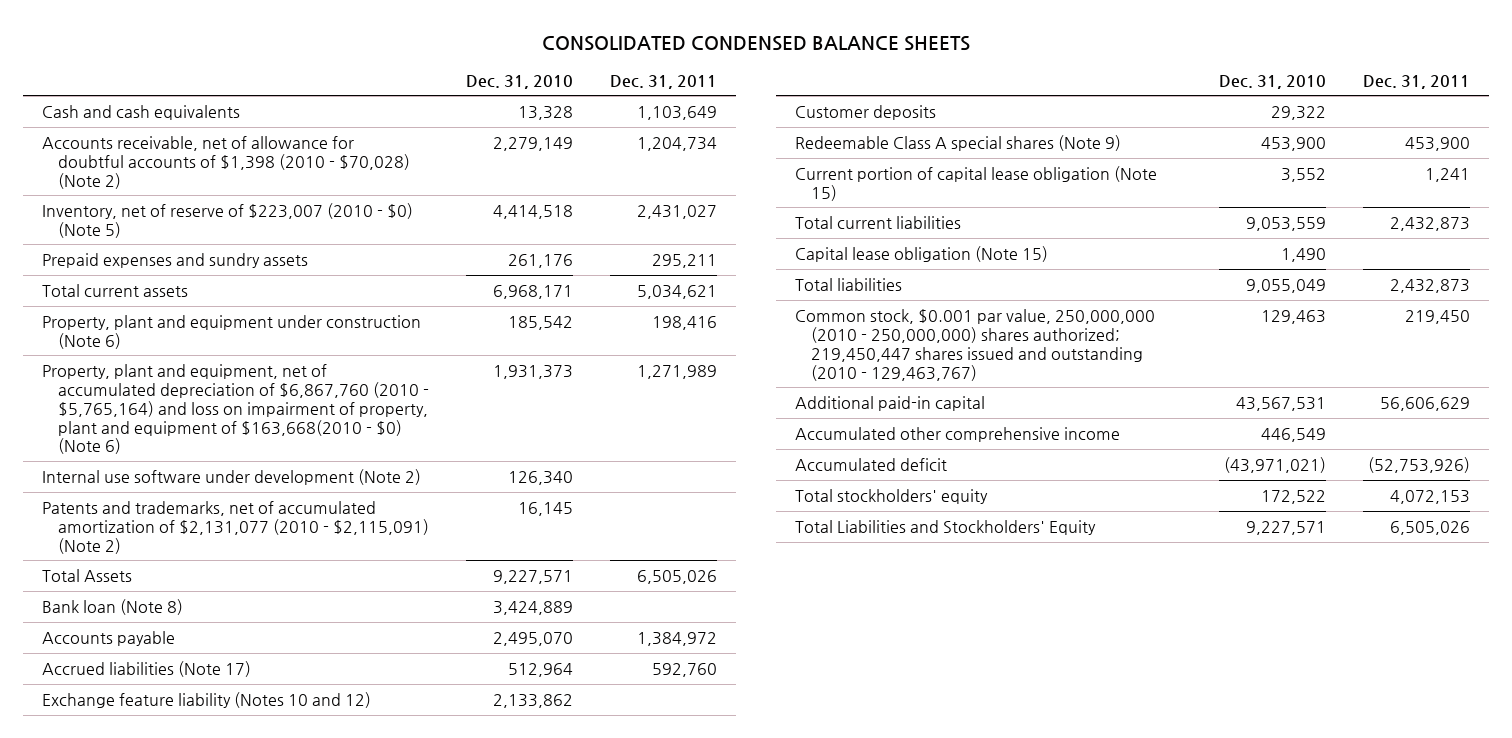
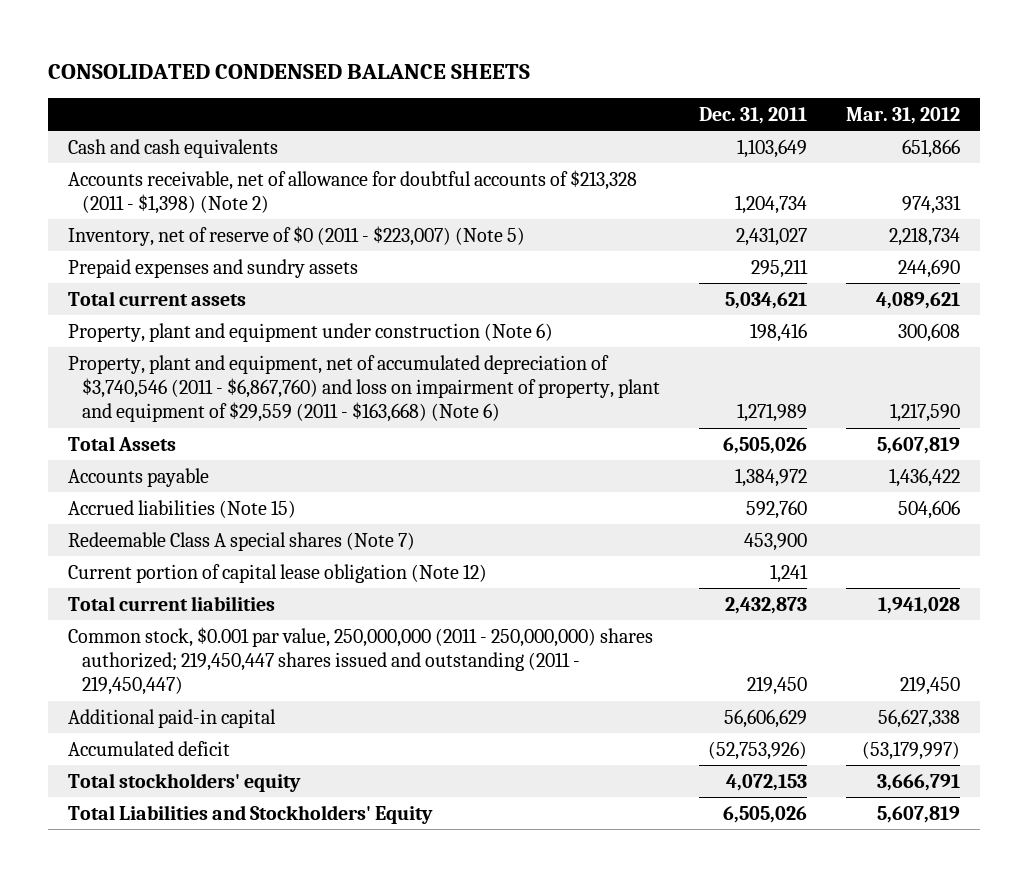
- | Dec. 31, 2010 | Dec. 31, 2011
+ | Dec. 31, 2011 | Mar. 31, 2012
- Accounts receivable, net of allowance for doubtful accounts of $1,398 (2010 - $70,028) (Note 2) | 2,279,149 | 1,204,734
- Inventory, net of reserve of $223,007 (2010 - $0) (Note 5) | 4,414,518 | 2,431,027
+ Accounts receivable, net of allowance for doubtful accounts of $213,328 (2011 - $1,398) (Note 2) | 1,204,734 | 974,331
+ Inventory, net of reserve of $0 (2011 - $223,007) (Note 5) | 2,431,027 | 2,218,734
- Property, plant and equipment, net of accumulated depreciation of $6,867,760 (2010 - $5,765,164) and loss on impairment of property, plant and equipment of $163,668(2010 - $0) (Note 6) | 1,931,373 | 1,271,989
- Internal use software under development (Note 2) | 126,340 |
- Patents and trademarks, net of accumulated amortization of $2,131,077 (2010 - $2,115,091) (Note 2) | 16,145 |
+ Property, plant and equipment, net of accumulated depreciation of $3,740,546 (2011 - $6,867,760) and loss on impairment of property, plant and equipment of $29,559 (2011 - $163,668) (Note 6) | 1,271,989 | 1,217,590
- Bank loan (Note 8) | 3,424,889 |
- Accrued liabilities (Note 17) | 512,964 | 592,760
- Exchange feature liability (Notes 10 and 12) | 2,133,862 |
- Customer deposits | 29,322 |
- Redeemable Class A special shares (Note 9) | 453,900 | 453,900
- Current portion of capital lease obligation (Note 15) | 3,552 | 1,241
+ Accrued liabilities (Note 15) | 592,760 | 504,606
+ Redeemable Class A special shares (Note 7) | 453,900 |
+ Current portion of capital lease obligation (Note 12) | 1,241 |
- Capital lease obligation (Note 15) | 1,490 |
- Total liabilities | 9,055,049 | 2,432,873
- Common stock, $0.001 par value, 250,000,000 (2010 - 250,000,000) shares authorized; 219,450,447 shares issued and outstanding (2010 - 129,463,767) | 129,463 | 219,450
+ Common stock, $0.001 par value, 250,000,000 (2011 - 250,000,000) shares authorized; 219,450,447 shares issued and outstanding (2011 - 219,450,447) | 219,450 | 219,450
- Accumulated other comprehensive income | 446,549 |

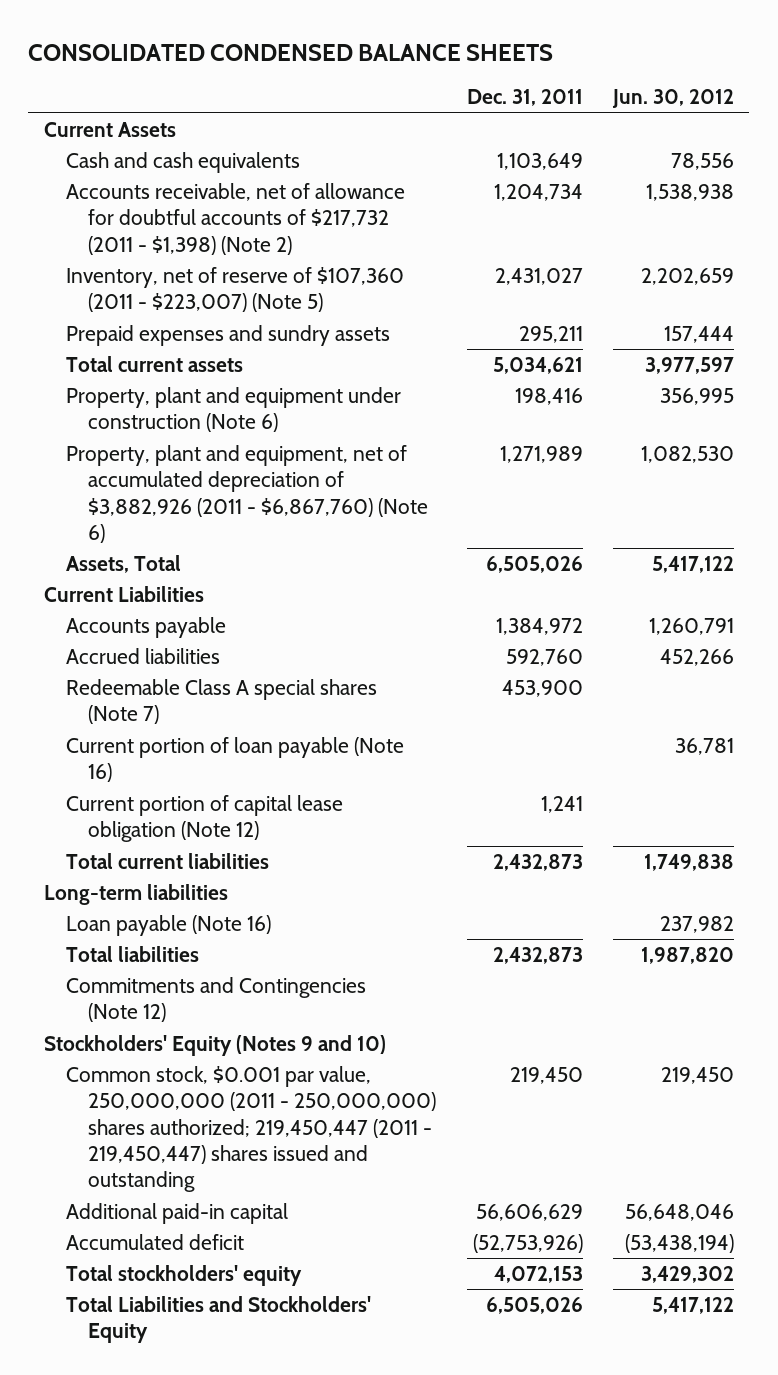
- | Dec. 31, 2011 | Mar. 31, 2012
+ | Dec. 31, 2011 | Jun. 30, 2012
+ Current Assets
- Accounts receivable, net of allowance for doubtful accounts of $213,328 (2011 - $1,398) (Note 2) | 1,204,734 | 974,331
- Inventory, net of reserve of $0 (2011 - $223,007) (Note 5) | 2,431,027 | 2,218,734
+ Accounts receivable, net of allowance for doubtful accounts of $217,732 (2011 - $1,398) (Note 2) | 1,204,734 | 1,538,938
+ Inventory, net of reserve of $107,360 (2011 - $223,007) (Note 5) | 2,431,027 | 2,202,659
- Property, plant and equipment, net of accumulated depreciation of $3,740,546 (2011 - $6,867,760) and loss on impairment of property, plant and equipment of $29,559 (2011 - $163,668) (Note 6) | 1,271,989 | 1,217,590
- Total Assets | 6,505,026 | 5,607,819
+ Property, plant and equipment, net of accumulated depreciation of $3,882,926 (2011 - $6,867,760) (Note 6) | 1,271,989 | 1,082,530
+ Assets, Total | 6,505,026 | 5,417,122
+ Current Liabilities
- Accrued liabilities (Note 15) | 592,760 | 504,606
+ Accrued liabilities | 592,760 | 452,266
+ Current portion of loan payable (Note 16) | | 36,781
- Common stock, $0.001 par value, 250,000,000 (2011 - 250,000,000) shares authorized; 219,450,447 shares issued and outstanding (2011 - 219,450,447) | 219,450 | 219,450
+ Long-term liabilities
+ Loan payable (Note 16) | | 237,982
+ Total liabilities | 2,432,873 | 1,987,820
+ Commitments and Contingencies (Note 12)
+ Stockholders' Equity (Notes 9 and 10)
+ Common stock, $0.001 par value, 250,000,000 (2011 - 250,000,000) shares authorized; 219,450,447 (2011 - 219,450,447) shares issued and outstanding | 219,450 | 219,450

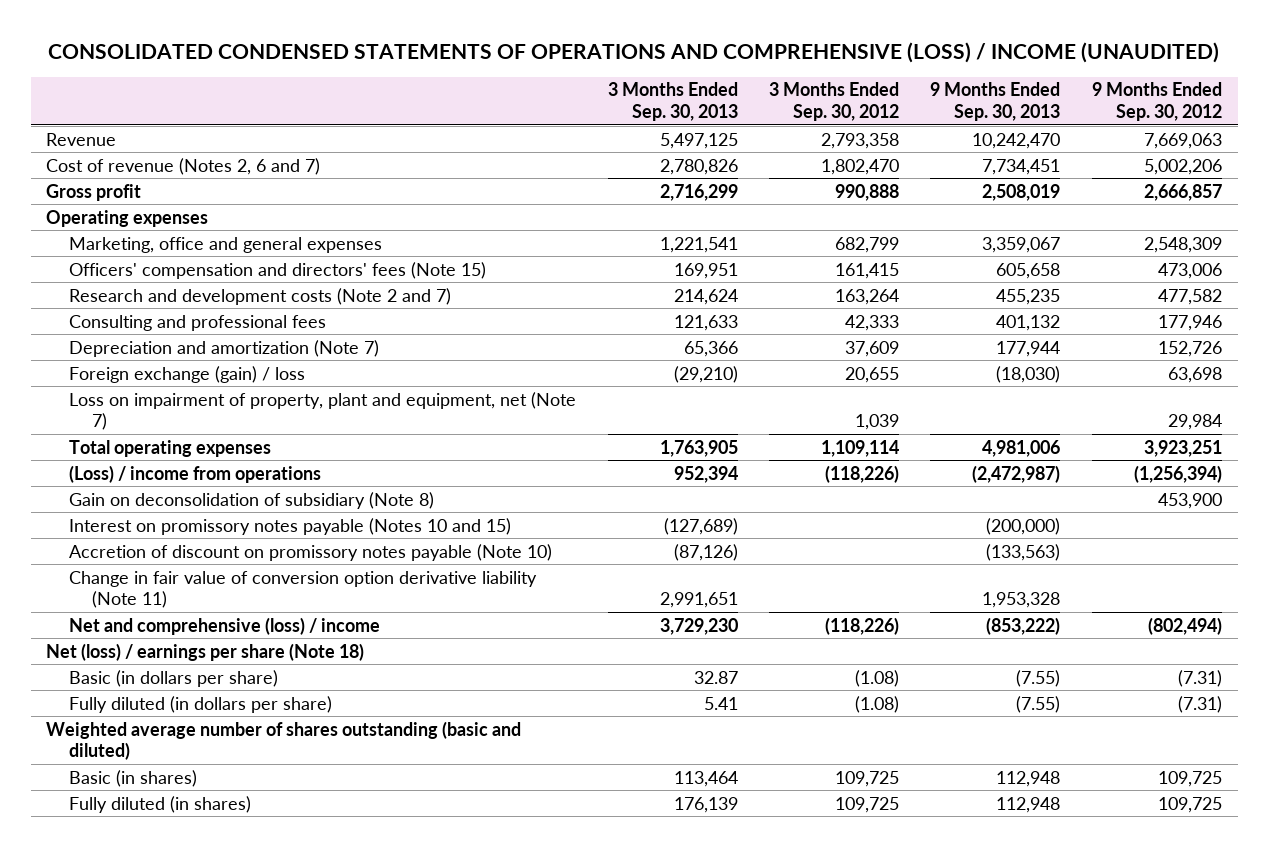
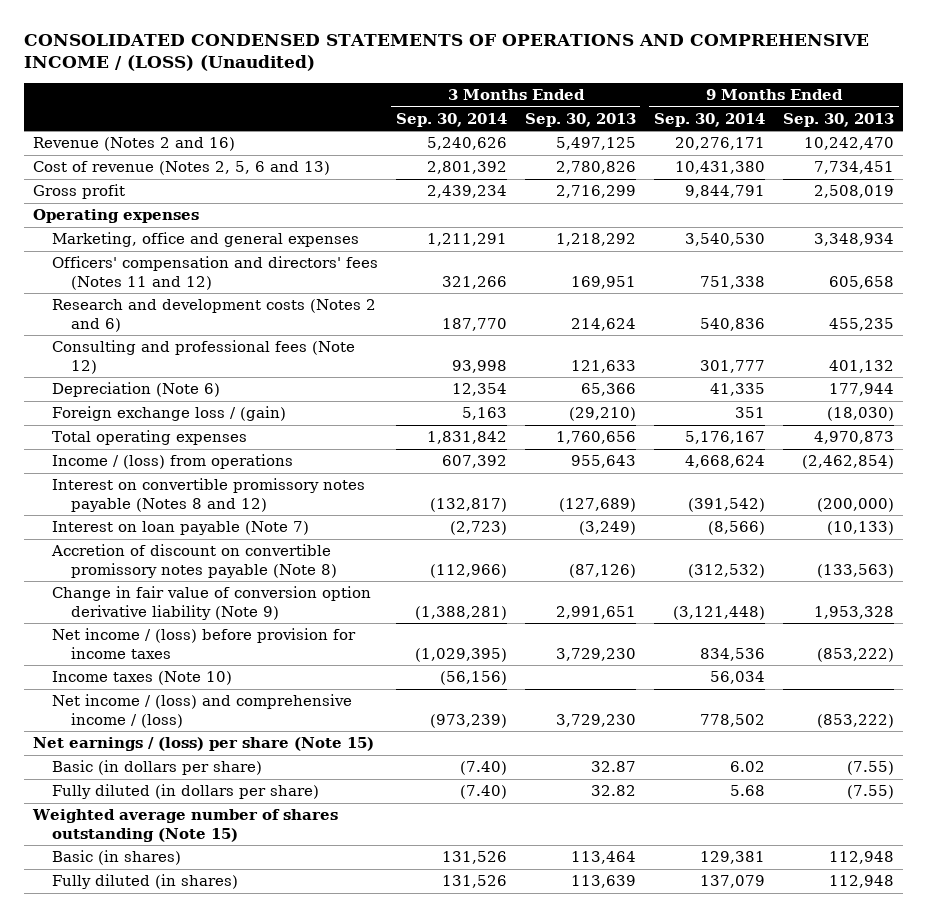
- CONSOLIDATED CONDENSED STATEMENTS OF OPERATIONS AND COMPREHENSIVE (LOSS) / INCOME (UNAUDITED)
+ CONSOLIDATED CONDENSED STATEMENTS OF OPERATIONS AND COMPREHENSIVE INCOME / (LOSS) (Unaudited)
- | 3 Months Ended Sep. 30, 2013 | 3 Months Ended Sep. 30, 2012 | 9 Months Ended Sep. 30, 2013 | 9 Months Ended Sep. 30, 2012
+ | 3 Months Ended Sep. 30, 2014 | 3 Months Ended Sep. 30, 2013 | 9 Months Ended Sep. 30, 2014 | 9 Months Ended Sep. 30, 2013
- Revenue | 5,497,125 | 2,793,358 | 10,242,470 | 7,669,063
- Cost of revenue (Notes 2, 6 and 7) | 2,780,826 | 1,802,470 | 7,734,451 | 5,002,206
+ Revenue (Notes 2 and 16) | 5,240,626 | 5,497,125 | 20,276,171 | 10,242,470
+ Cost of revenue (Notes 2, 5, 6 and 13) | 2,801,392 | 2,780,826 | 10,431,380 | 7,734,451
- Marketing, office and general expenses | 1,221,541 | 682,799 | 3,359,067 | 2,548,309
- Officers' compensation and directors' fees (Note 15) | 169,951 | 161,415 | 605,658 | 473,006
- Research and development costs (Note 2 and 7) | 214,624 | 163,264 | 455,235 | 477,582
- Consulting and professional fees | 121,633 | 42,333 | 401,132 | 177,946
- Depreciation and amortization (Note 7) | 65,366 | 37,609 | 177,944 | 152,726
- Foreign exchange (gain) / loss | (29,210) | 20,655 | (18,030) | 63,698
- Loss on impairment of property, plant and equipment, net (Note 7) | | 1,039 | | 29,984
- Total operating expenses | 1,763,905 | 1,109,114 | 4,981,006 | 3,923,251
- (Loss) / income from operations | 952,394 | (118,226) | (2,472,987) | (1,256,394)
- Gain on deconsolidation of subsidiary (Note 8) | | | | 453,900
- Interest on promissory notes payable (Notes 10 and 15) | (127,689) | | (200,000) |
- Accretion of discount on promissory notes payable (Note 10) | (87,126) | | (133,563) |
- Change in fair value of conversion option derivative liability (Note 11) | 2,991,651 | | 1,953,328 |
- Net and comprehensive (loss) / income | 3,729,230 | (118,226) | (853,222) | (802,494)
- Net (loss) / earnings per share (Note 18)
+ Marketing, office and general expenses | 1,211,291 | 1,218,292 | 3,540,530 | 3,348,934
+ Officers' compensation and directors' fees (Notes 11 and 12) | 321,266 | 169,951 | 751,338 | 605,658
+ Research and development costs (Notes 2 and 6) | 187,770 | 214,624 | 540,836 | 455,235
+ Consulting and professional fees (Note 12) | 93,998 | 121,633 | 301,777 | 401,132
+ Depreciation (Note 6) | 12,354 | 65,366 | 41,335 | 177,944
+ Foreign exchange loss / (gain) | 5,163 | (29,210) | 351 | (18,030)
+ Total operating expenses | 1,831,842 | 1,760,656 | 5,176,167 | 4,970,873
+ Income / (loss) from operations | 607,392 | 955,643 | 4,668,624 | (2,462,854)
+ Interest on convertible promissory notes payable (Notes 8 and 12) | (132,817) | (127,689) | (391,542) | (200,000)
+ Interest on loan payable (Note 7) | (2,723) | (3,249) | (8,566) | (10,133)
+ Accretion of discount on convertible promissory notes payable (Note 8) | (112,966) | (87,126) | (312,532) | (133,563)
+ Change in fair value of conversion option derivative liability (Note 9) | (1,388,281) | 2,991,651 | (3,121,448) | 1,953,328
+ Net income / (loss) before provision for income taxes | (1,029,395) | 3,729,230 | 834,536 | (853,222)
+ Income taxes (Note 10) | (56,156) | | 56,034 |
+ Net income / (loss) and comprehensive income / (loss) | (973,239) | 3,729,230 | 778,502 | (853,222)
+ Net earnings / (loss) per share (Note 15)
- Fully diluted (in dollars per share) | 5.41 | (1.08) | (7.55) | (7.31)
- Weighted average number of shares outstanding (basic and diluted)
+ Fully diluted (in dollars per share) | (7.40) | 32.82 | 5.68 | (7.55)
+ Weighted average number of shares outstanding (Note 15)
- Fully diluted (in shares) | 176,139 | 109,725 | 112,948 | 109,725
+ Fully diluted (in shares) | 131,526 | 113,639 | 137,079 | 112,948

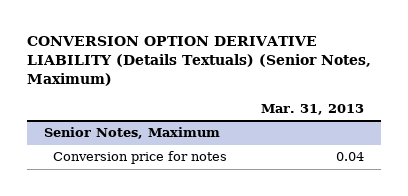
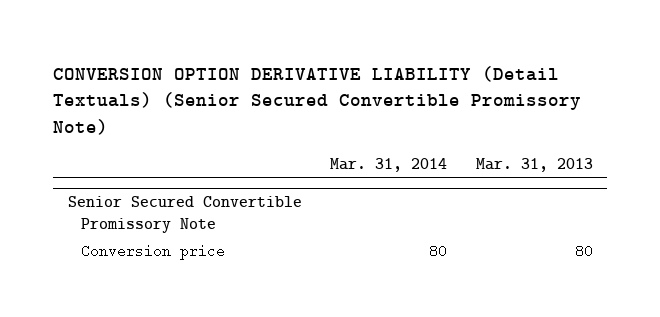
- CONVERSION OPTION DERIVATIVE LIABILITY (Details Textuals) (Senior Notes, Maximum)
+ CONVERSION OPTION DERIVATIVE LIABILITY (Detail Textuals) (Senior Secured Convertible Promissory Note)
- | Mar. 31, 2013
+ | Mar. 31, 2014 | Mar. 31, 2013
- Senior Notes, Maximum
- Conversion price for notes | 0.04
+ Senior Secured Convertible Promissory Note
+ Conversion price | 80 | 80

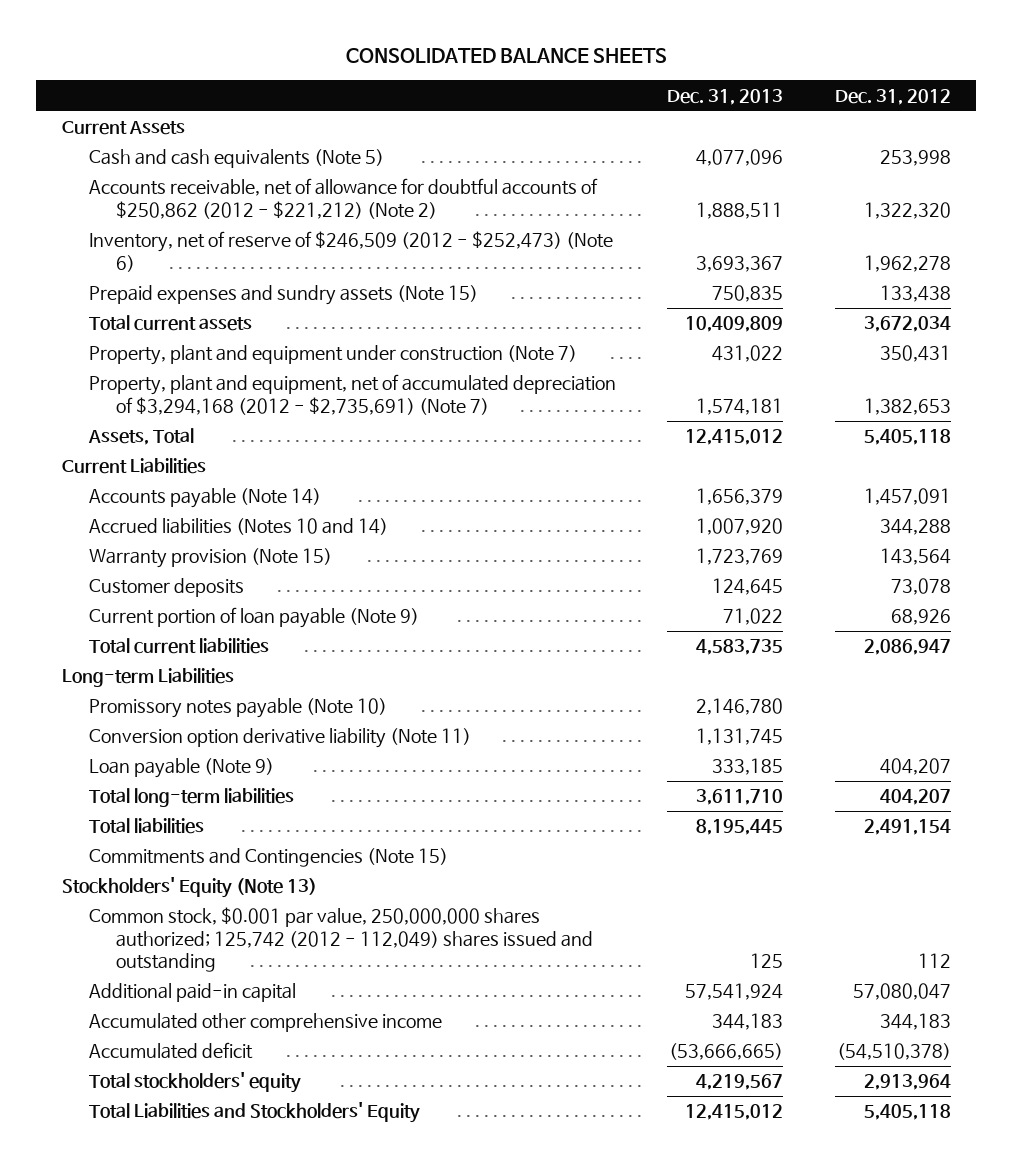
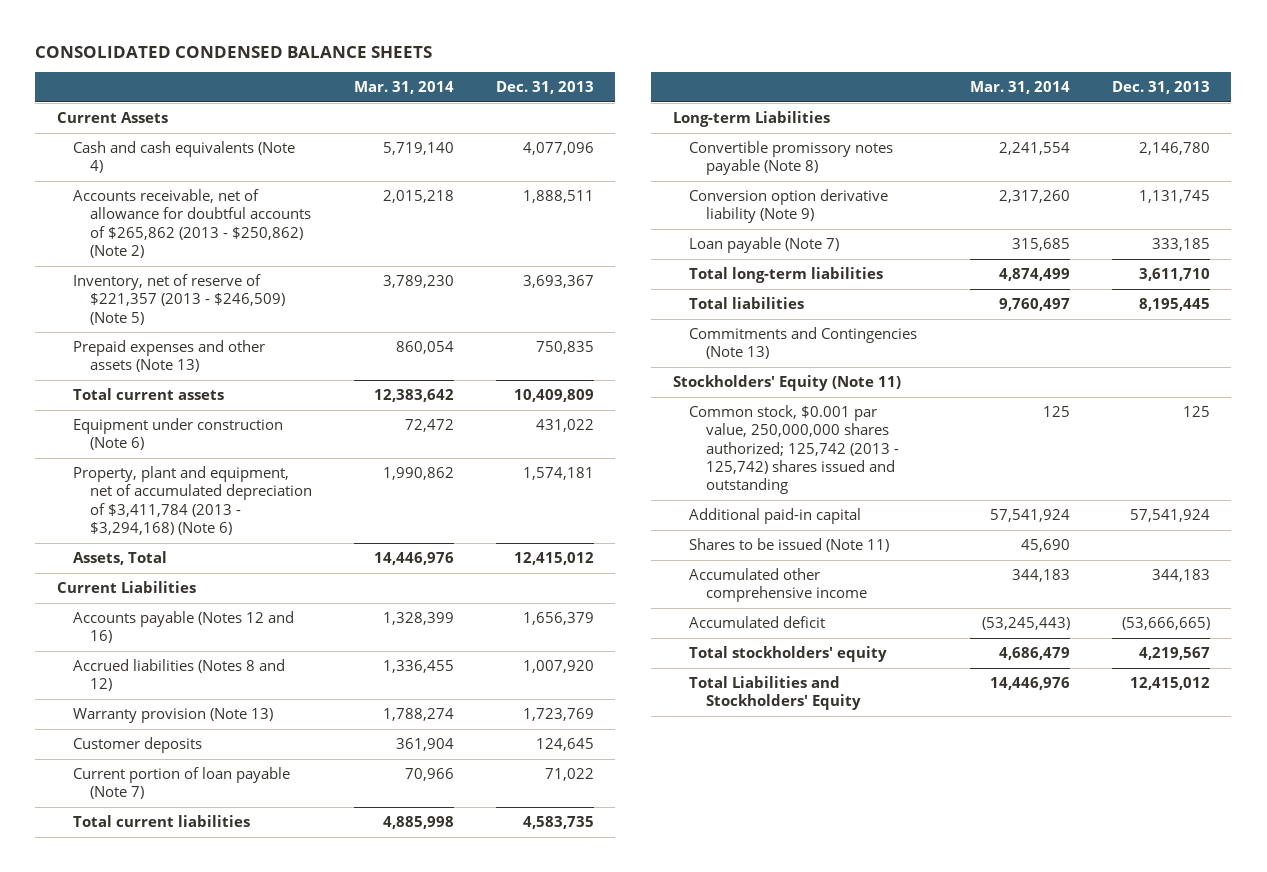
- CONSOLIDATED BALANCE SHEETS
+ CONSOLIDATED CONDENSED BALANCE SHEETS
- | Dec. 31, 2013 | Dec. 31, 2012
+ | Mar. 31, 2014 | Dec. 31, 2013
- Cash and cash equivalents (Note 5) | 4,077,096 | 253,998
- Accounts receivable, net of allowance for doubtful accounts of $250,862 (2012 - $221,212) (Note 2) | 1,888,511 | 1,322,320
- Inventory, net of reserve of $246,509 (2012 - $252,473) (Note 6) | 3,693,367 | 1,962,278
- Prepaid expenses and sundry assets (Note 15) | 750,835 | 133,438
+ Cash and cash equivalents (Note 4) | 5,719,140 | 4,077,096
+ Accounts receivable, net of allowance for doubtful accounts of $265,862 (2013 - $250,862) (Note 2) | 2,015,218 | 1,888,511
+ Inventory, net of reserve of $221,357 (2013 - $246,509) (Note 5) | 3,789,230 | 3,693,367
+ Prepaid expenses and other assets (Note 13) | 860,054 | 750,835
- Property, plant and equipment under construction (Note 7) | 431,022 | 350,431
- Property, plant and equipment, net of accumulated depreciation of $3,294,168 (2012 - $2,735,691) (Note 7) | 1,574,181 | 1,382,653
+ Equipment under construction (Note 6) | 72,472 | 431,022
+ Property, plant and equipment, net of accumulated depreciation of $3,411,784 (2013 - $3,294,168) (Note 6) | 1,990,862 | 1,574,181
- Accounts payable (Note 14) | 1,656,379 | 1,457,091
- Accrued liabilities (Notes 10 and 14) | 1,007,920 | 344,288
- Warranty provision (Note 15) | 1,723,769 | 143,564
+ Accounts payable (Notes 12 and 16) | 1,328,399 | 1,656,379
+ Accrued liabilities (Notes 8 and 12) | 1,336,455 | 1,007,920
+ Warranty provision (Note 13) | 1,788,274 | 1,723,769
- Current portion of loan payable (Note 9) | 71,022 | 68,926
+ Current portion of loan payable (Note 7) | 70,966 | 71,022
- Promissory notes payable (Note 10) | 2,146,780 |
- Conversion option derivative liability (Note 11) | 1,131,745 |
- Loan payable (Note 9) | 333,185 | 404,207
+ Convertible promissory notes payable (Note 8) | 2,241,554 | 2,146,780
+ Conversion option derivative liability (Note 9) | 2,317,260 | 1,131,745
+ Loan payable (Note 7) | 315,685 | 333,185
- Commitments and Contingencies (Note 15)
- Stockholders' Equity (Note 13)
- Common stock, $0.001 par value, 250,000,000 shares authorized; 125,742 (2012 - 112,049) shares issued and outstanding | 125 | 112
+ Commitments and Contingencies (Note 13)
+ Stockholders' Equity (Note 11)
+ Common stock, $0.001 par value, 250,000,000 shares authorized; 125,742 (2013 - 125,742) shares issued and outstanding | 125 | 125
+ Shares to be issued (Note 11) | 45,690 |

